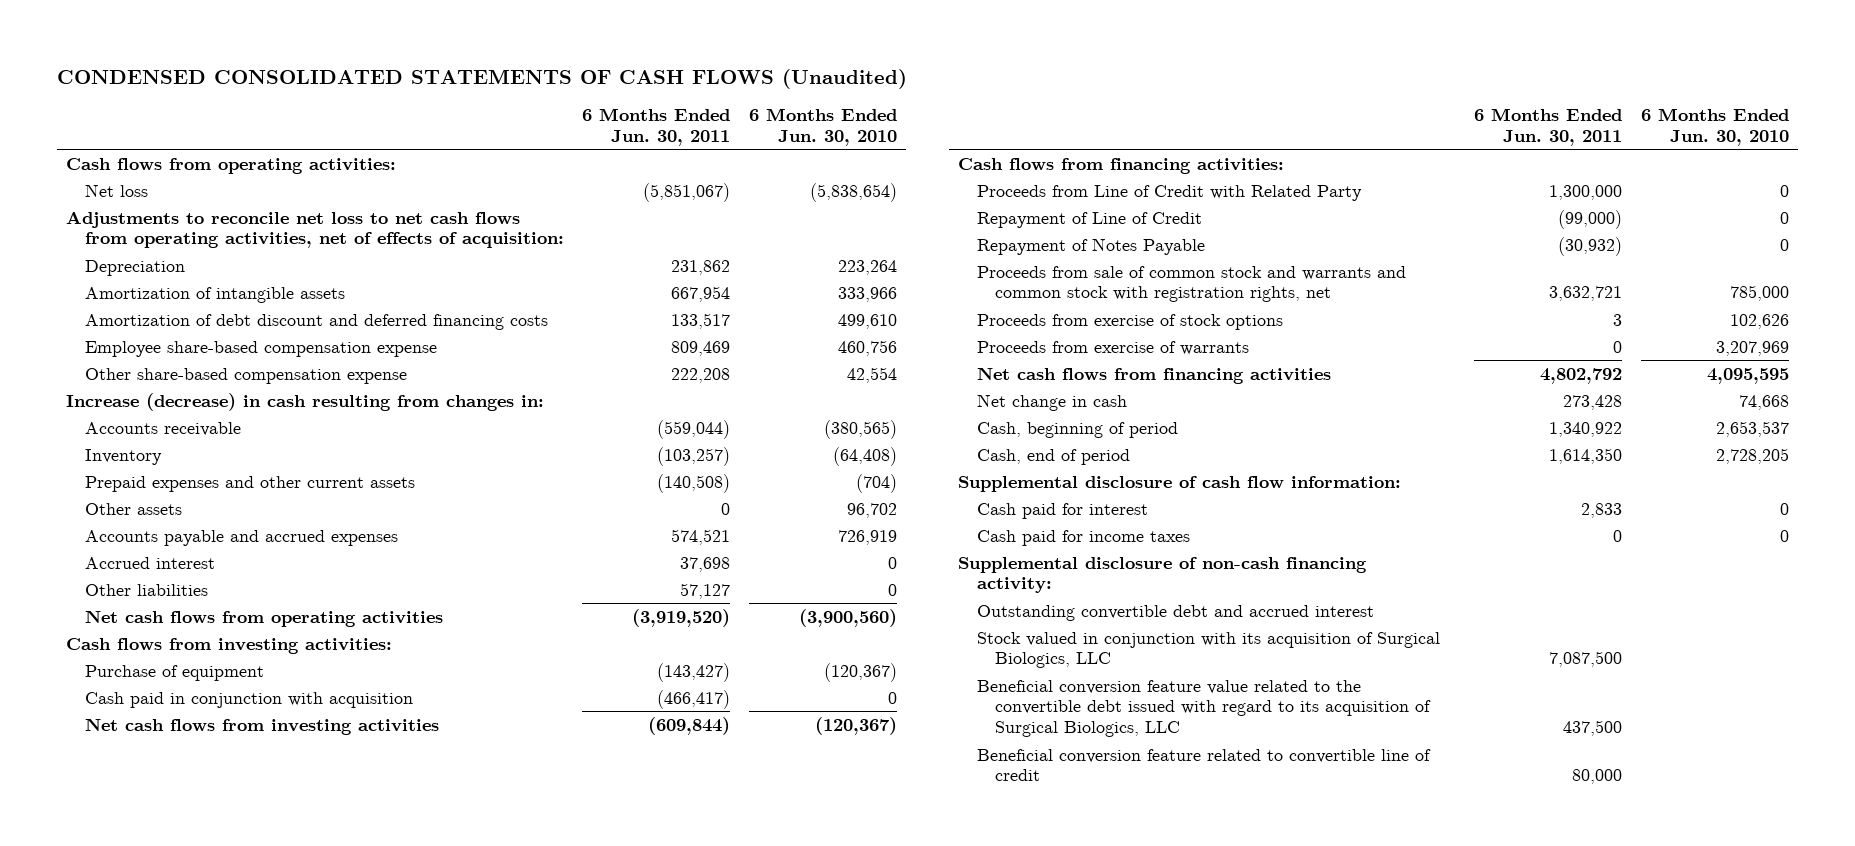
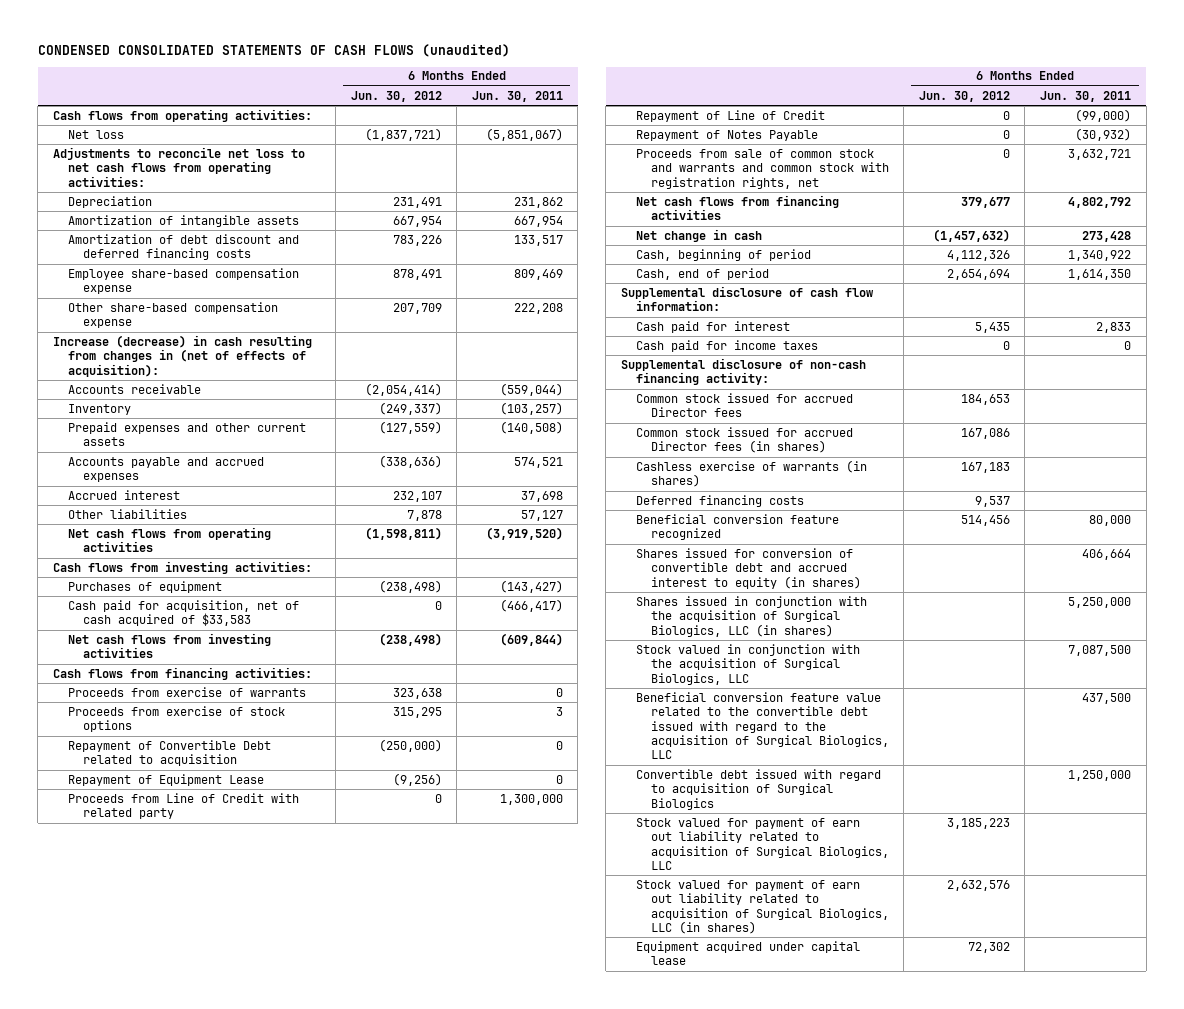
- CONDENSED CONSOLIDATED STATEMENTS OF CASH FLOWS (Unaudited)
+ CONDENSED CONSOLIDATED STATEMENTS OF CASH FLOWS (unaudited)
- | 6 Months Ended Jun. 30, 2011 | 6 Months Ended Jun. 30, 2010
+ | 6 Months Ended Jun. 30, 2012 | 6 Months Ended Jun. 30, 2011
- Adjustments to reconcile net loss to net cash flows from operating activities, net of effects of acquisition:
+ Adjustments to reconcile net loss to net cash flows from operating activities:
- Increase (decrease) in cash resulting from changes in:
+ Increase (decrease) in cash resulting from changes in (net of effects of acquisition):
- Other assets | 0 | 96,702
- Purchase of equipment | (143,427) | (120,367)
- Cash paid in conjunction with acquisition | (466,417) | 0
+ Purchases of equipment | (238,498) | (143,427)
+ Cash paid for acquisition, net of cash acquired of $33,583 | 0 | (466,417)
- Proceeds from Line of Credit with Related Party | 1,300,000 | 0
moved up: Proceeds from exercise of warrants | 323,638 | 0
moved up: Proceeds from exercise of stock options | 315,295 | 3
+ Repayment of Convertible Debt related to acquisition | (250,000) | 0
+ Repayment of Equipment Lease | (9,256) | 0
+ Proceeds from Line of Credit with related party | 0 | 1,300,000
- Outstanding convertible debt and accrued interest
- Stock valued in conjunction with its acquisition of Surgical Biologics, LLC | 7,087,500 |
- Beneficial conversion feature value related to the convertible debt issued with regard to its acquisition of Surgical Biologics, LLC | 437,500 |
- Beneficial conversion feature related to convertible line of credit | 80,000 |
+ Common stock issued for accrued Director fees | 184,653 |
+ Common stock issued for accrued Director fees (in shares) | 167,086 |
+ Cashless exercise of warrants (in shares) | 167,183 |
+ Deferred financing costs | 9,537 |
+ Beneficial conversion feature recognized | 514,456 | 80,000
+ Shares issued for conversion of convertible debt and accrued interest to equity (in shares) | | 406,664
+ Shares issued in conjunction with the acquisition of Surgical Biologics, LLC (in shares) | | 5,250,000
+ Stock valued in conjunction with the acquisition of Surgical Biologics, LLC | | 7,087,500
+ Beneficial conversion feature value related to the convertible debt issued with regard to the acquisition of Surgical Biologics, LLC | | 437,500
+ Convertible debt issued with regard to acquisition of Surgical Biologics | | 1,250,000
+ Stock valued for payment of earn out liability related to acquisition of Surgical Biologics, LLC | 3,185,223 |
+ Stock valued for payment of earn out liability related to acquisition of Surgical Biologics, LLC (in shares) | 2,632,576 |
+ Equipment acquired under capital lease | 72,302 |

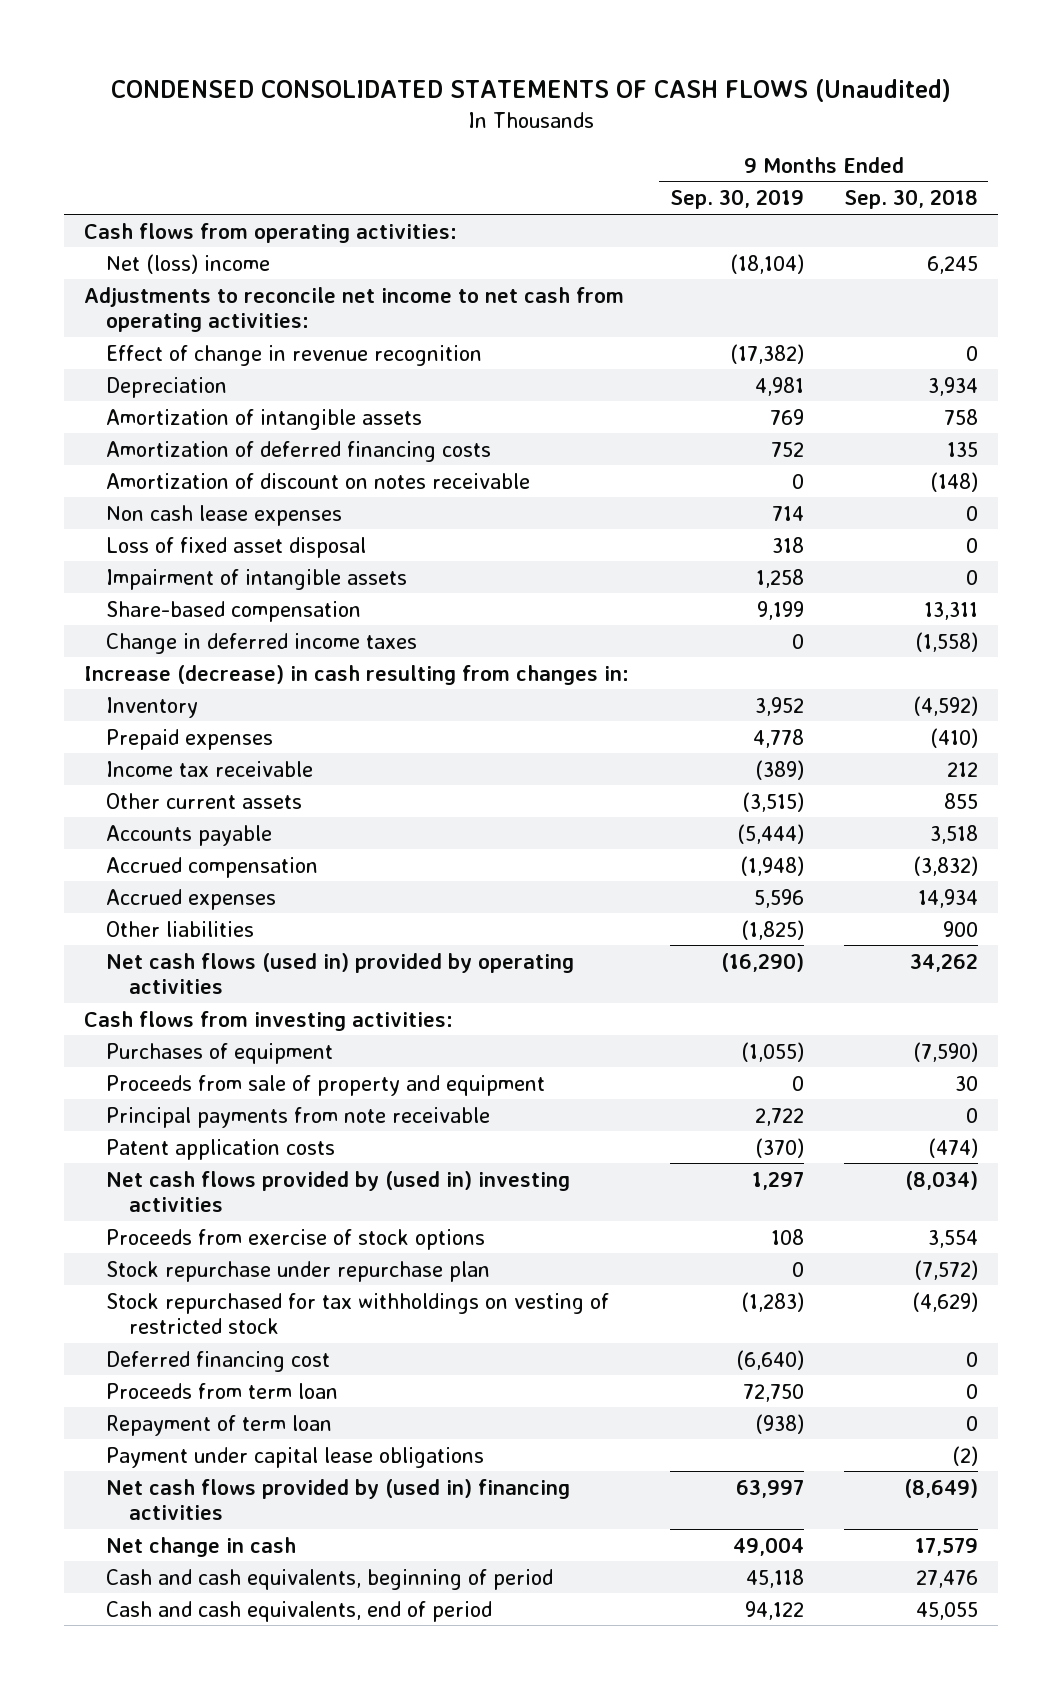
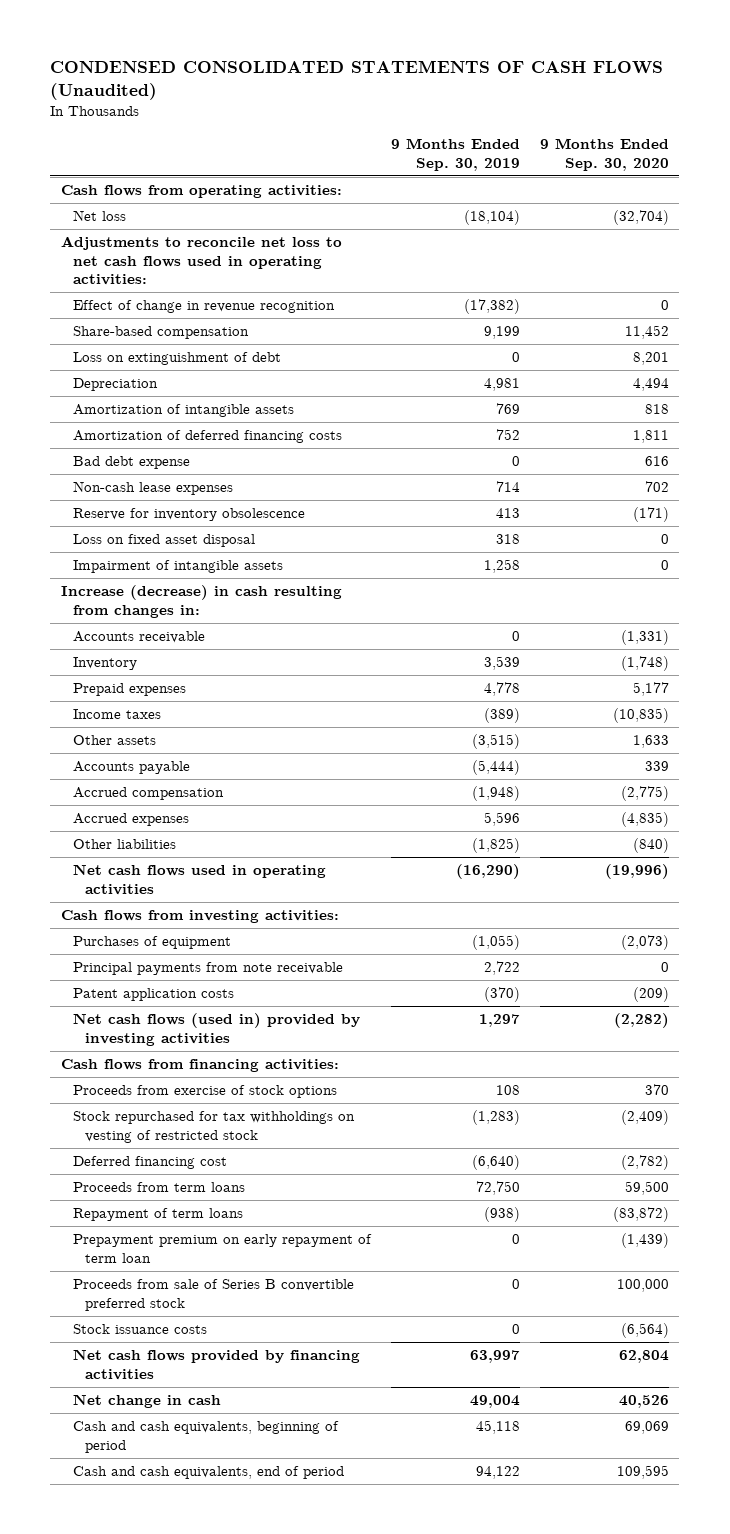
- | 9 Months Ended Sep. 30, 2019 | 9 Months Ended Sep. 30, 2018
+ | 9 Months Ended Sep. 30, 2019 | 9 Months Ended Sep. 30, 2020
- Net (loss) income | (18,104) | 6,245
- Adjustments to reconcile net income to net cash from operating activities:
+ Net loss | (18,104) | (32,704)
+ Adjustments to reconcile net loss to net cash flows used in operating activities:
moved up: Share-based compensation | 9,199 | 11,452
+ Loss on extinguishment of debt | 0 | 8,201
- Amortization of discount on notes receivable | 0 | (148)
- Non cash lease expenses | 714 | 0
- Loss of fixed asset disposal | 318 | 0
+ Bad debt expense | 0 | 616
+ Non-cash lease expenses | 714 | 702
+ Reserve for inventory obsolescence | 413 | (171)
+ Loss on fixed asset disposal | 318 | 0
- Change in deferred income taxes | 0 | (1,558)
- Inventory | 3,952 | (4,592)
+ Accounts receivable | 0 | (1,331)
+ Inventory | 3,539 | (1,748)
- Income tax receivable | (389) | 212
- Other current assets | (3,515) | 855
+ Income taxes | (389) | (10,835)
+ Other assets | (3,515) | 1,633
- Net cash flows (used in) provided by operating activities | (16,290) | 34,262
+ Net cash flows used in operating activities | (16,290) | (19,996)
- Proceeds from sale of property and equipment | 0 | 30
- Net cash flows provided by (used in) investing activities | 1,297 | (8,034)
+ Net cash flows (used in) provided by investing activities | 1,297 | (2,282)
+ Cash flows from financing activities:
- Stock repurchase under repurchase plan | 0 | (7,572)
- Proceeds from term loan | 72,750 | 0
- Repayment of term loan | (938) | 0
- Payment under capital lease obligations | | (2)
- Net cash flows provided by (used in) financing activities | 63,997 | (8,649)
+ Proceeds from term loans | 72,750 | 59,500
+ Repayment of term loans | (938) | (83,872)
+ Prepayment premium on early repayment of term loan | 0 | (1,439)
+ Proceeds from sale of Series B convertible preferred stock | 0 | 100,000
+ Stock issuance costs | 0 | (6,564)
+ Net cash flows provided by financing activities | 63,997 | 62,804

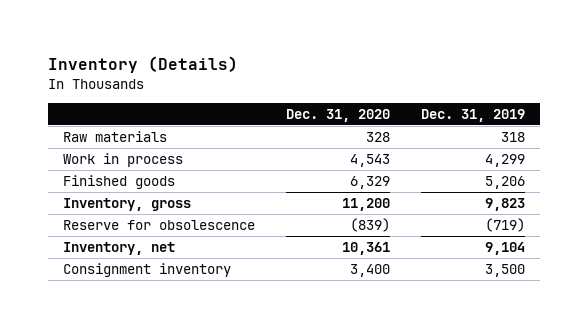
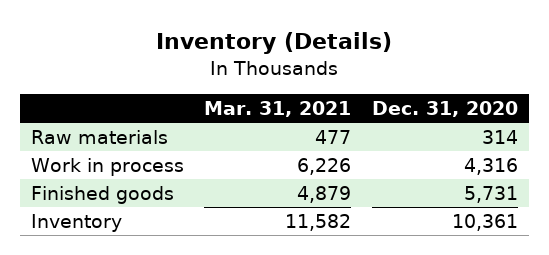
- | Dec. 31, 2020 | Dec. 31, 2019
+ | Mar. 31, 2021 | Dec. 31, 2020
- Raw materials | 328 | 318
- Work in process | 4,543 | 4,299
- Finished goods | 6,329 | 5,206
- Inventory, gross | 11,200 | 9,823
- Reserve for obsolescence | (839) | (719)
- Inventory, net | 10,361 | 9,104
- Consignment inventory | 3,400 | 3,500
+ Raw materials | 477 | 314
+ Work in process | 6,226 | 4,316
+ Finished goods | 4,879 | 5,731
+ Inventory | 11,582 | 10,361

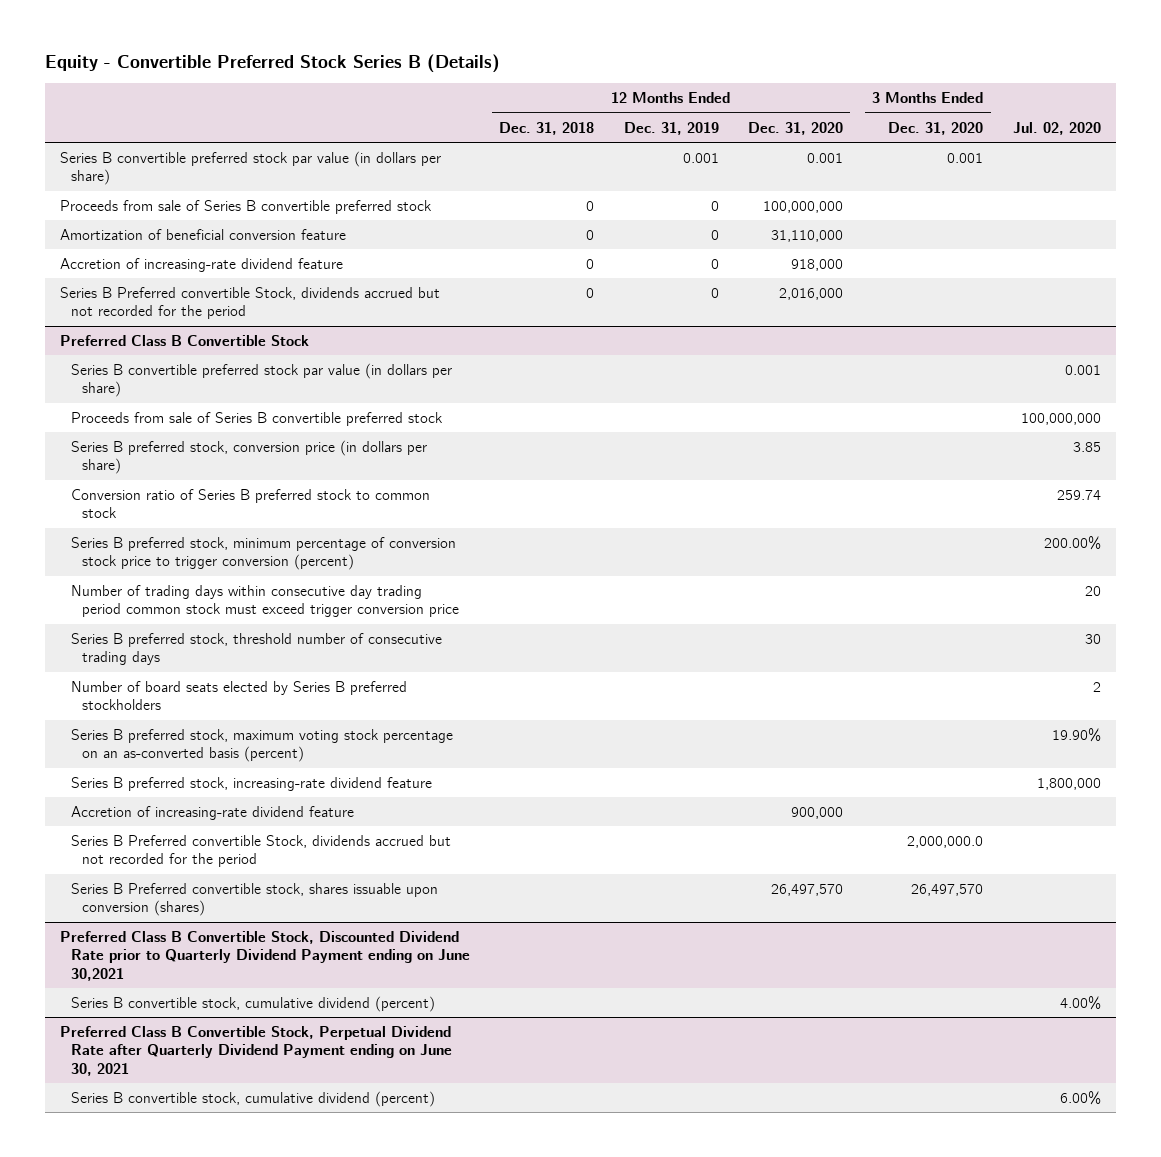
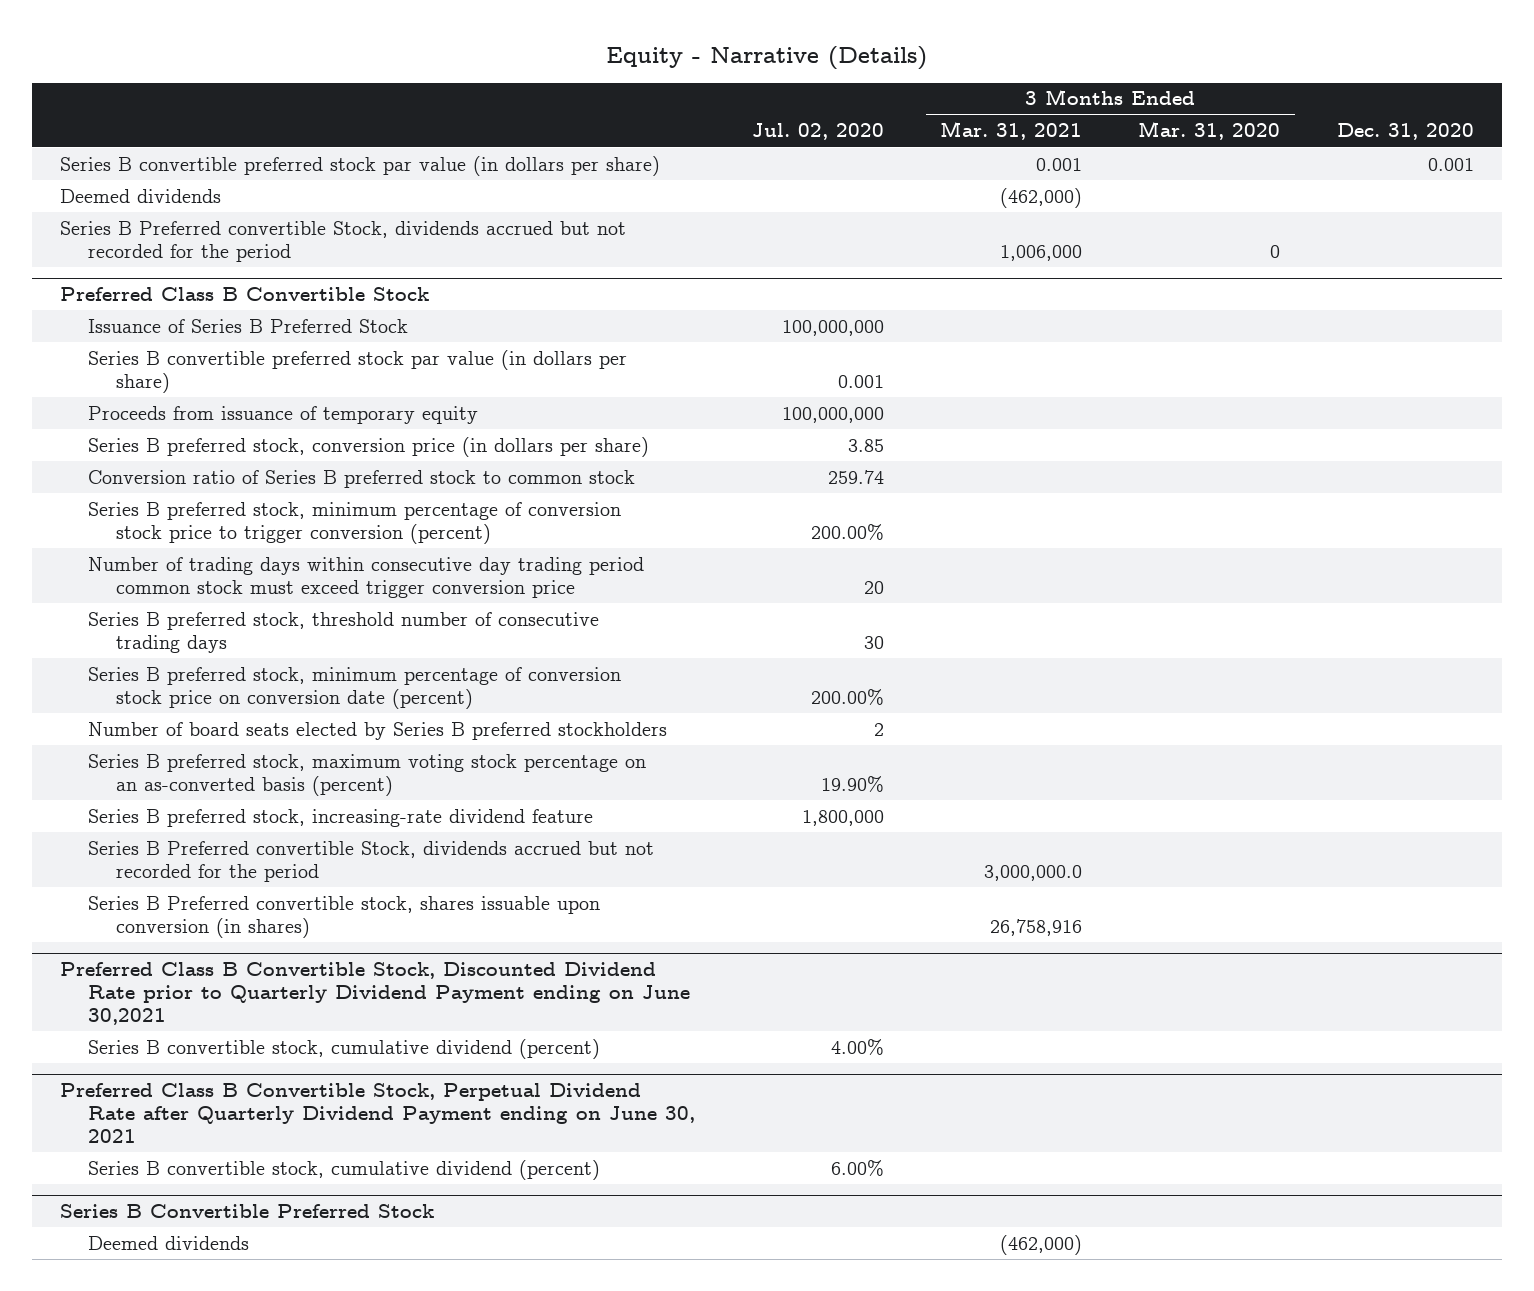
- Equity - Convertible Preferred Stock Series B (Details)
+ Equity - Narrative (Details)
- | 12 Months Ended Dec. 31, 2018 | 12 Months Ended Dec. 31, 2019 | 12 Months Ended Dec. 31, 2020 | 3 Months Ended Dec. 31, 2020 | Jul. 02, 2020
+ | Jul. 02, 2020 | 3 Months Ended Mar. 31, 2021 | 3 Months Ended Mar. 31, 2020 | Dec. 31, 2020
- Proceeds from sale of Series B convertible preferred stock | 0 | 0 | 100,000,000 | |
- Amortization of beneficial conversion feature | 0 | 0 | 31,110,000 | |
- Accretion of increasing-rate dividend feature | 0 | 0 | 918,000 | |
+ Deemed dividends | | (462,000) | |
@ Preferred Class B Convertible Stock
+ Issuance of Series B Preferred Stock | 100,000,000 | | |
- Proceeds from sale of Series B convertible preferred stock | | | | | 100,000,000
+ Proceeds from issuance of temporary equity | 100,000,000 | | |
+ Series B preferred stock, minimum percentage of conversion stock price on conversion date (percent) | 200.00% | | |
- Accretion of increasing-rate dividend feature | | | 900,000 | |
- Series B Preferred convertible stock, shares issuable upon conversion (shares) | | | 26,497,570 | 26,497,570 |
+ Series B Preferred convertible stock, shares issuable upon conversion (in shares) | | 26,758,916 | |
+ Series B Convertible Preferred Stock
+ Deemed dividends | | (462,000) | |

